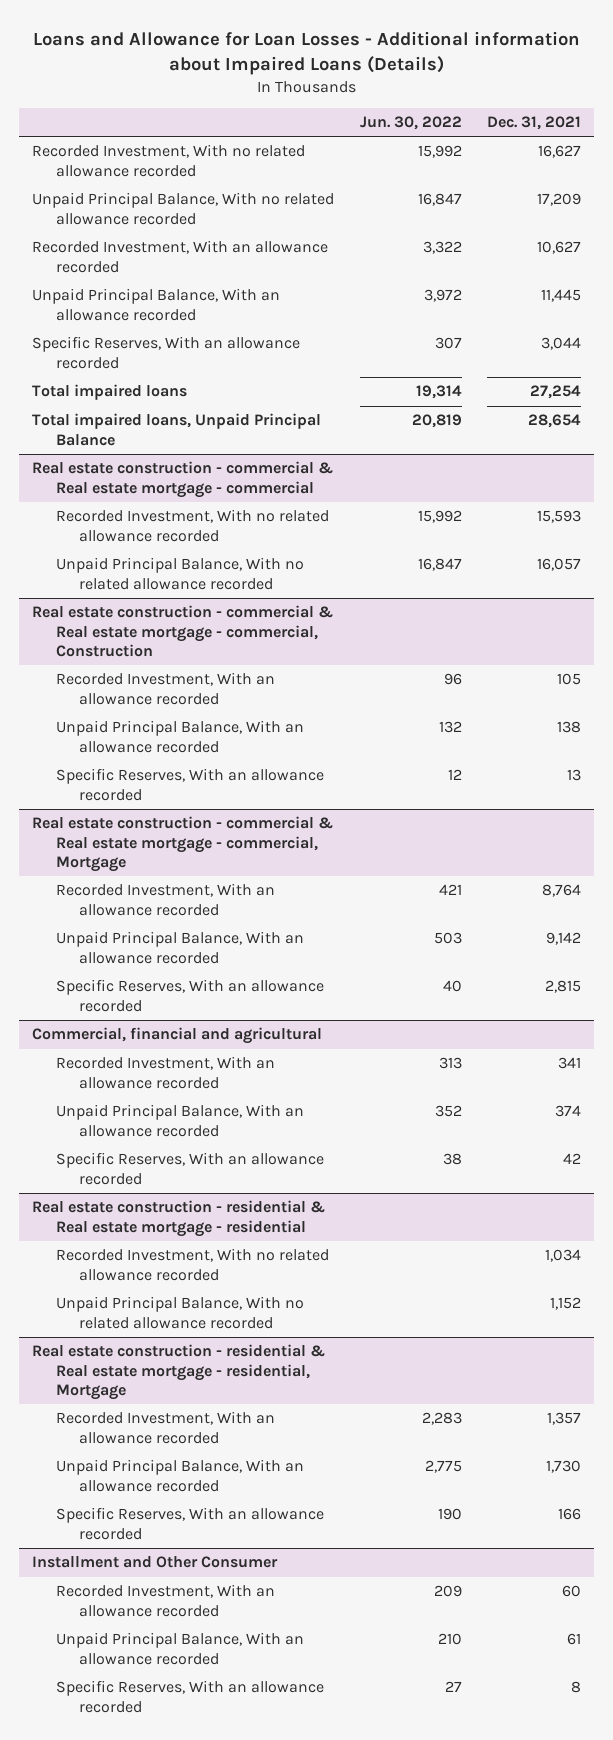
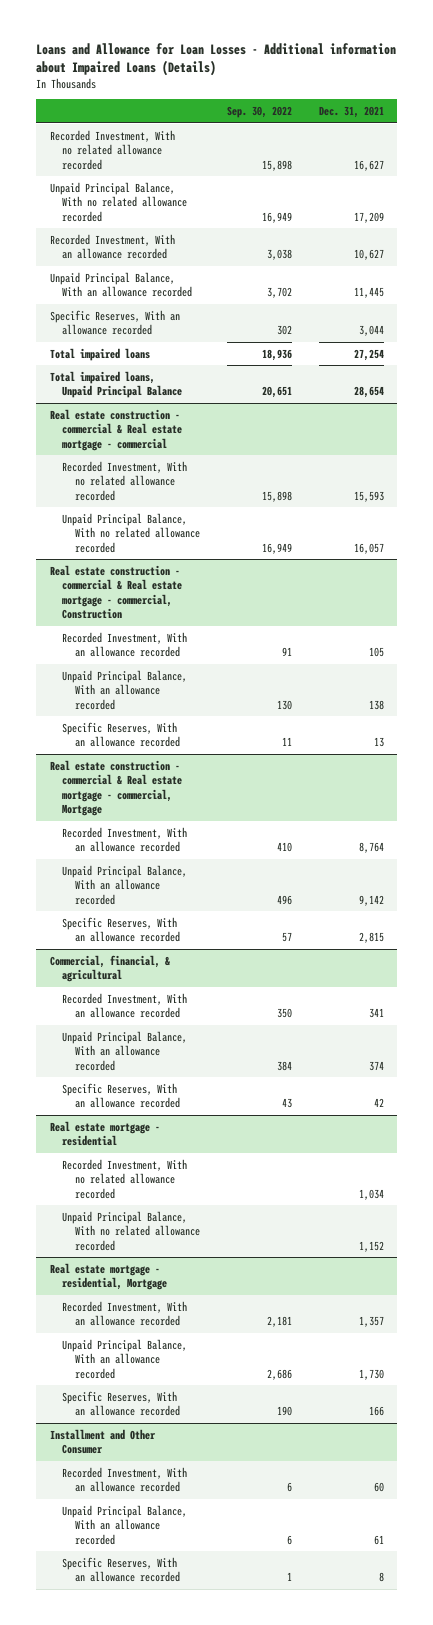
- | Jun. 30, 2022 | Dec. 31, 2021
+ | Sep. 30, 2022 | Dec. 31, 2021
- Commercial, financial and agricultural
+ Commercial, financial, & agricultural
- Real estate construction - residential & Real estate mortgage - residential
+ Real estate mortgage - residential
- Real estate construction - residential & Real estate mortgage - residential, Mortgage
+ Real estate mortgage - residential, Mortgage

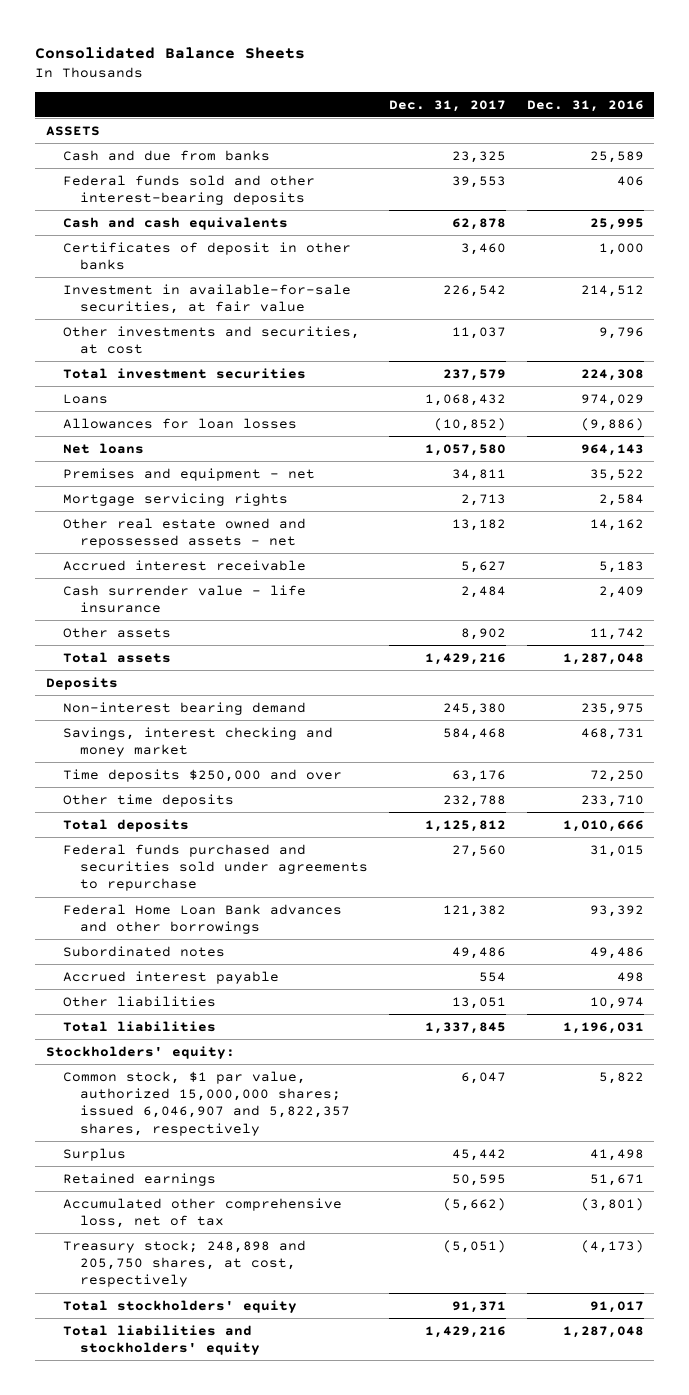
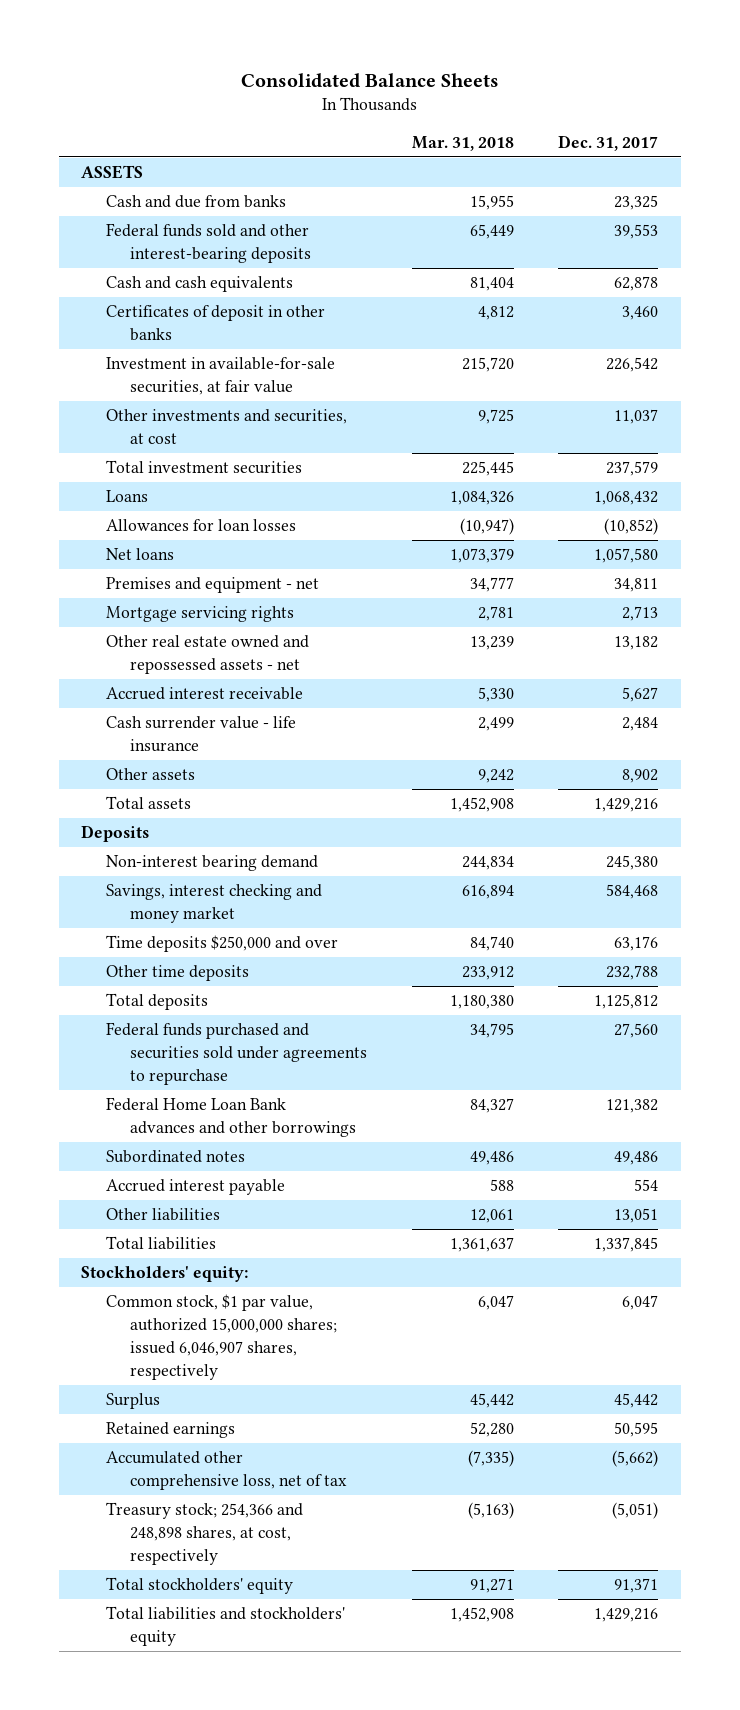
- | Dec. 31, 2017 | Dec. 31, 2016
+ | Mar. 31, 2018 | Dec. 31, 2017
- Common stock, $1 par value, authorized 15,000,000 shares; issued 6,046,907 and 5,822,357 shares, respectively | 6,047 | 5,822
+ Common stock, $1 par value, authorized 15,000,000 shares; issued 6,046,907 shares, respectively | 6,047 | 6,047
- Treasury stock; 248,898 and 205,750 shares, at cost, respectively | (5,051) | (4,173)
+ Treasury stock; 254,366 and 248,898 shares, at cost, respectively | (5,163) | (5,051)

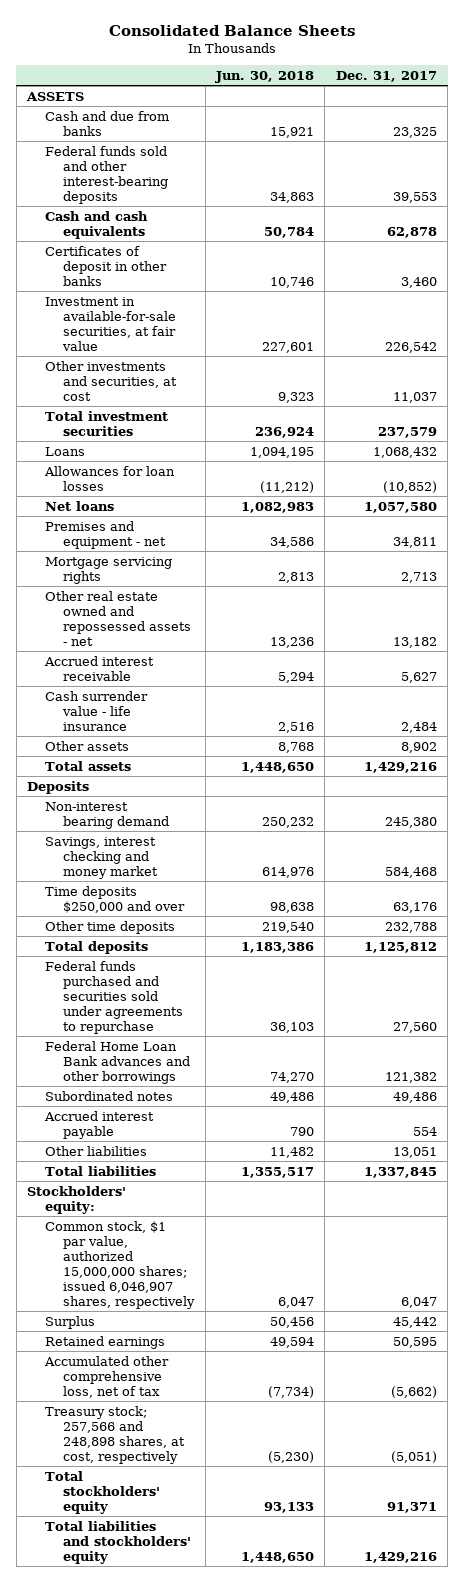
- | Mar. 31, 2018 | Dec. 31, 2017
+ | Jun. 30, 2018 | Dec. 31, 2017
- Treasury stock; 254,366 and 248,898 shares, at cost, respectively | (5,163) | (5,051)
+ Treasury stock; 257,566 and 248,898 shares, at cost, respectively | (5,230) | (5,051)

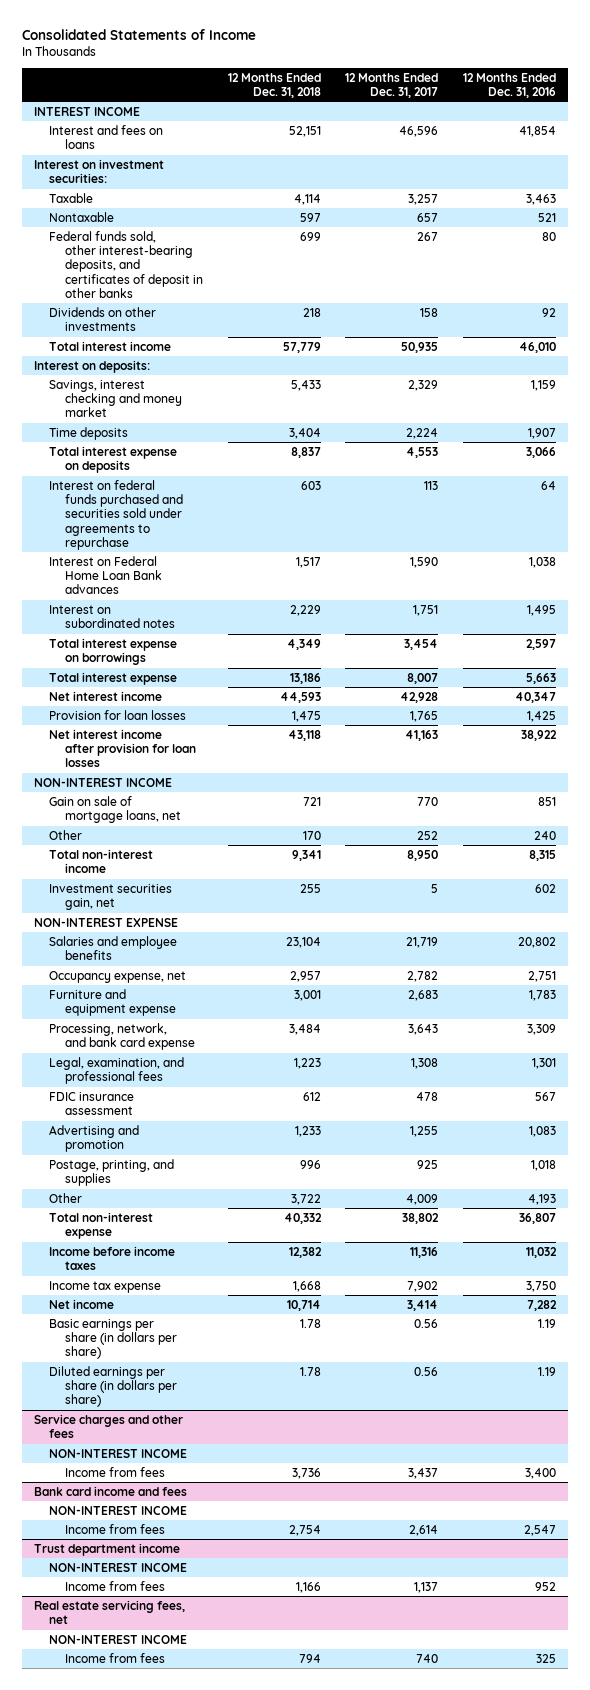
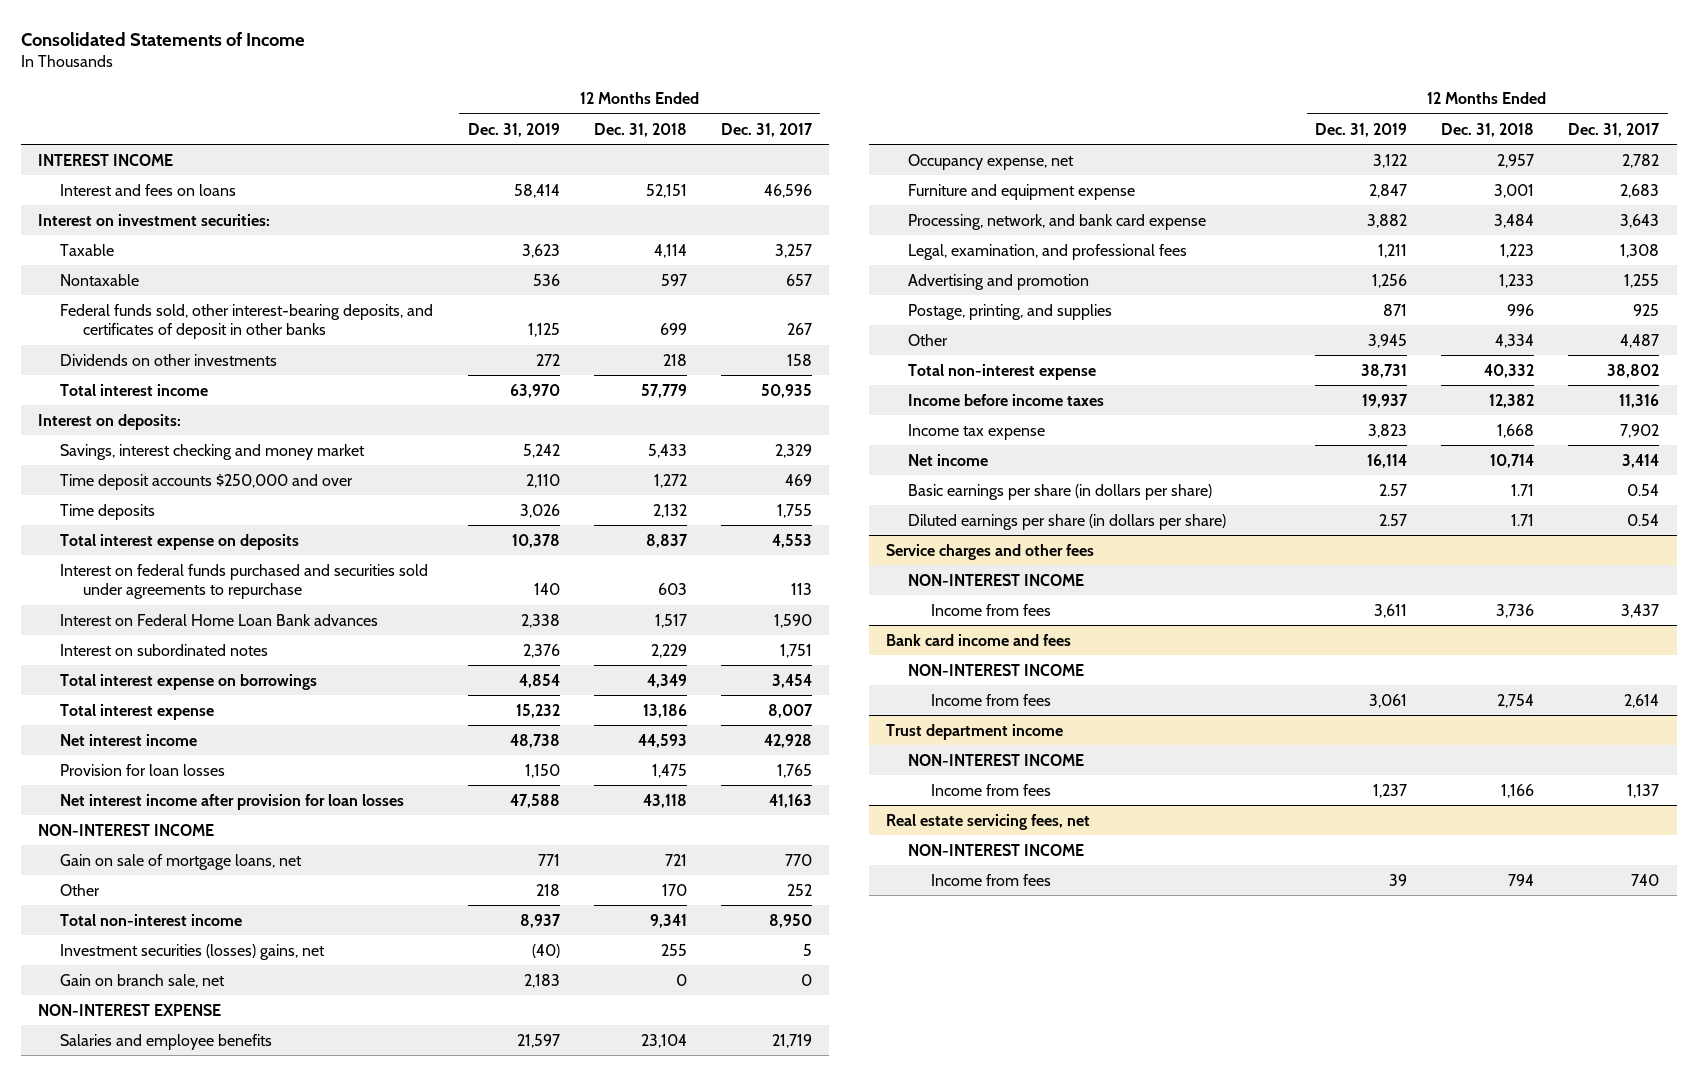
- | 12 Months Ended Dec. 31, 2018 | 12 Months Ended Dec. 31, 2017 | 12 Months Ended Dec. 31, 2016
+ | 12 Months Ended Dec. 31, 2019 | 12 Months Ended Dec. 31, 2018 | 12 Months Ended Dec. 31, 2017
- Time deposits | 3,404 | 2,224 | 1,907
+ Time deposit accounts $250,000 and over | 2,110 | 1,272 | 469
+ Time deposits | 3,026 | 2,132 | 1,755
- Investment securities gain, net | 255 | 5 | 602
+ Investment securities (losses) gains, net | (40) | 255 | 5
+ Gain on branch sale, net | 2,183 | 0 | 0
- FDIC insurance assessment | 612 | 478 | 567
- Other | 3,722 | 4,009 | 4,193
+ Other | 3,945 | 4,334 | 4,487
- Basic earnings per share (in dollars per share) | 1.78 | 0.56 | 1.19
- Diluted earnings per share (in dollars per share) | 1.78 | 0.56 | 1.19
+ Basic earnings per share (in dollars per share) | 2.57 | 1.71 | 0.54
+ Diluted earnings per share (in dollars per share) | 2.57 | 1.71 | 0.54

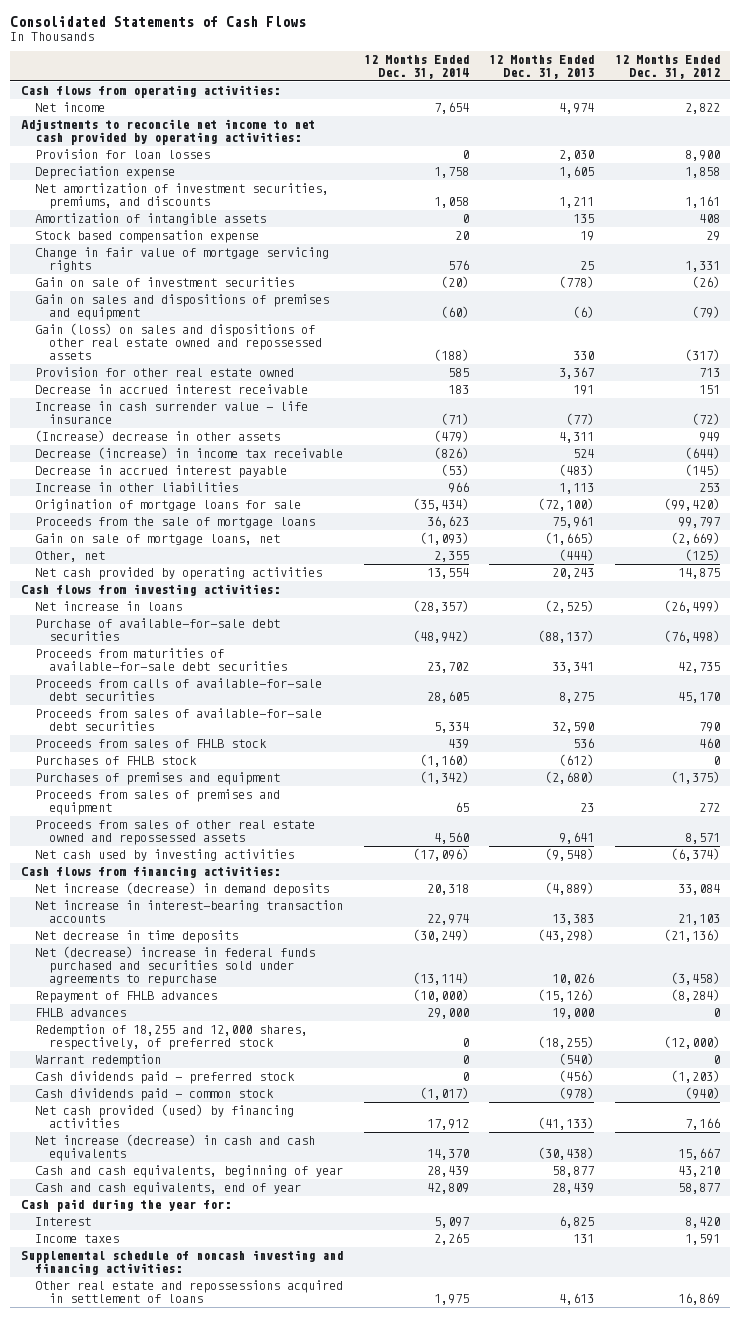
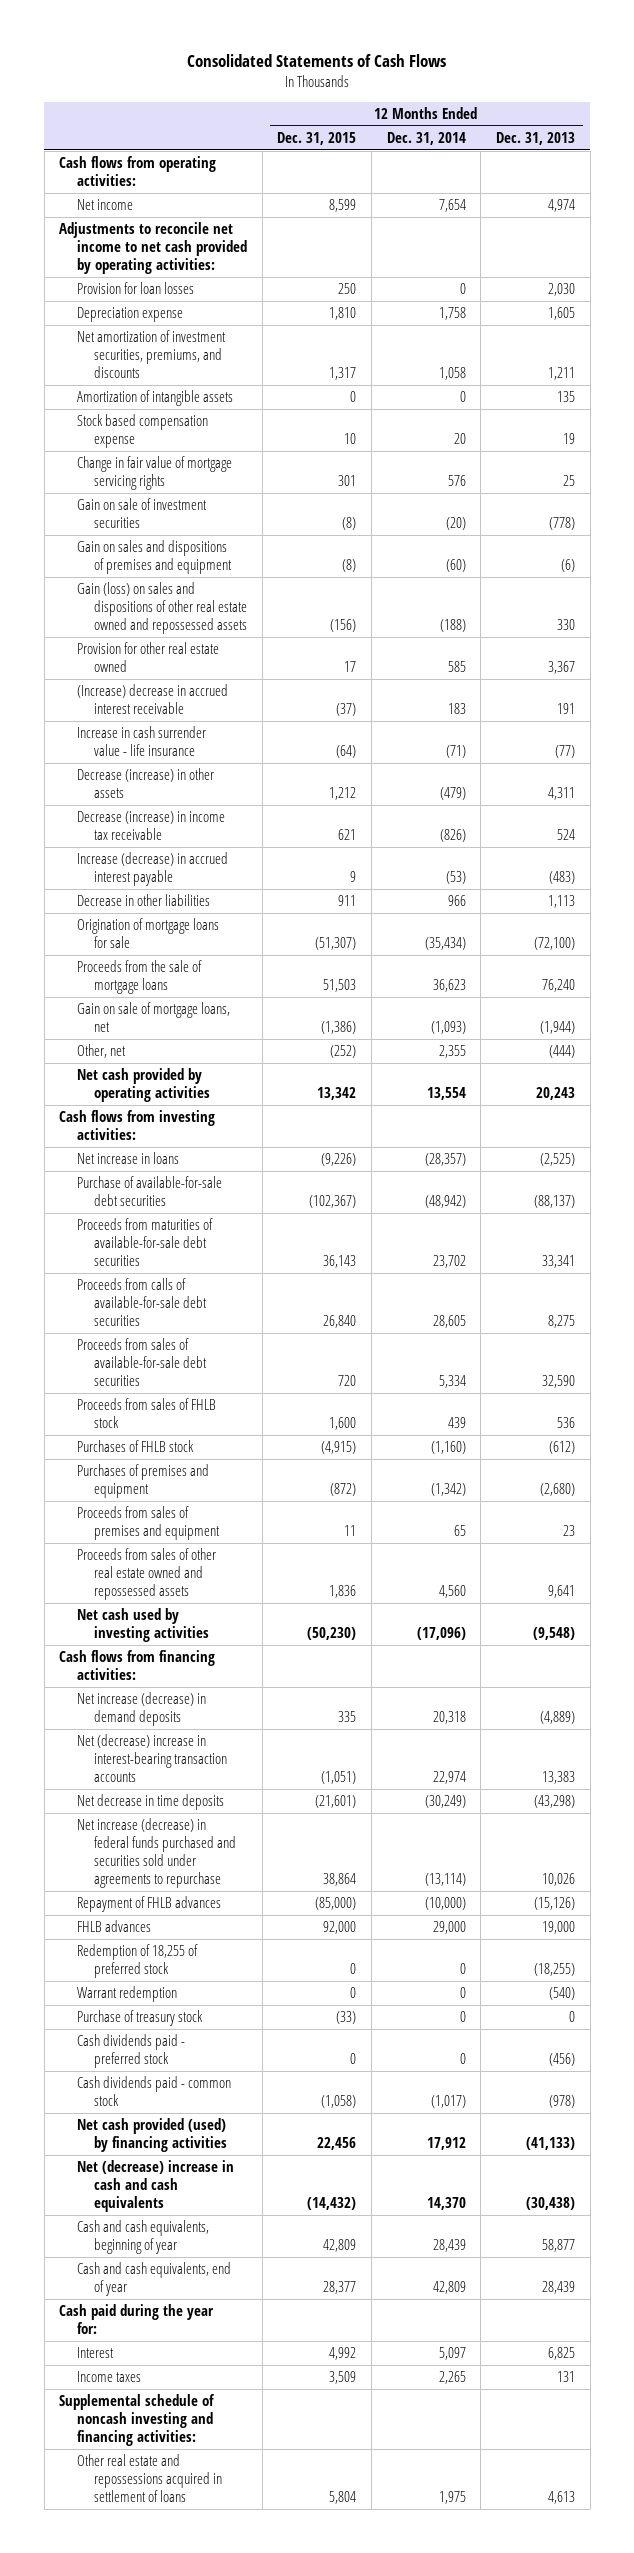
- | 12 Months Ended Dec. 31, 2014 | 12 Months Ended Dec. 31, 2013 | 12 Months Ended Dec. 31, 2012
+ | 12 Months Ended Dec. 31, 2015 | 12 Months Ended Dec. 31, 2014 | 12 Months Ended Dec. 31, 2013
- Decrease in accrued interest receivable | 183 | 191 | 151
+ (Increase) decrease in accrued interest receivable | (37) | 183 | 191
- (Increase) decrease in other assets | (479) | 4,311 | 949
+ Decrease (increase) in other assets | 1,212 | (479) | 4,311
- Decrease in accrued interest payable | (53) | (483) | (145)
- Increase in other liabilities | 966 | 1,113 | 253
+ Increase (decrease) in accrued interest payable | 9 | (53) | (483)
+ Decrease in other liabilities | 911 | 966 | 1,113
- Proceeds from the sale of mortgage loans | 36,623 | 75,961 | 99,797
- Gain on sale of mortgage loans, net | (1,093) | (1,665) | (2,669)
+ Proceeds from the sale of mortgage loans | 51,503 | 36,623 | 76,240
+ Gain on sale of mortgage loans, net | (1,386) | (1,093) | (1,944)
- Net increase in interest-bearing transaction accounts | 22,974 | 13,383 | 21,103
+ Net (decrease) increase in interest-bearing transaction accounts | (1,051) | 22,974 | 13,383
- Net (decrease) increase in federal funds purchased and securities sold under agreements to repurchase | (13,114) | 10,026 | (3,458)
+ Net increase (decrease) in federal funds purchased and securities sold under agreements to repurchase | 38,864 | (13,114) | 10,026
- Redemption of 18,255 and 12,000 shares, respectively, of preferred stock | 0 | (18,255) | (12,000)
+ Redemption of 18,255 of preferred stock | 0 | 0 | (18,255)
+ Purchase of treasury stock | (33) | 0 | 0
- Net increase (decrease) in cash and cash equivalents | 14,370 | (30,438) | 15,667
+ Net (decrease) increase in cash and cash equivalents | (14,432) | 14,370 | (30,438)

